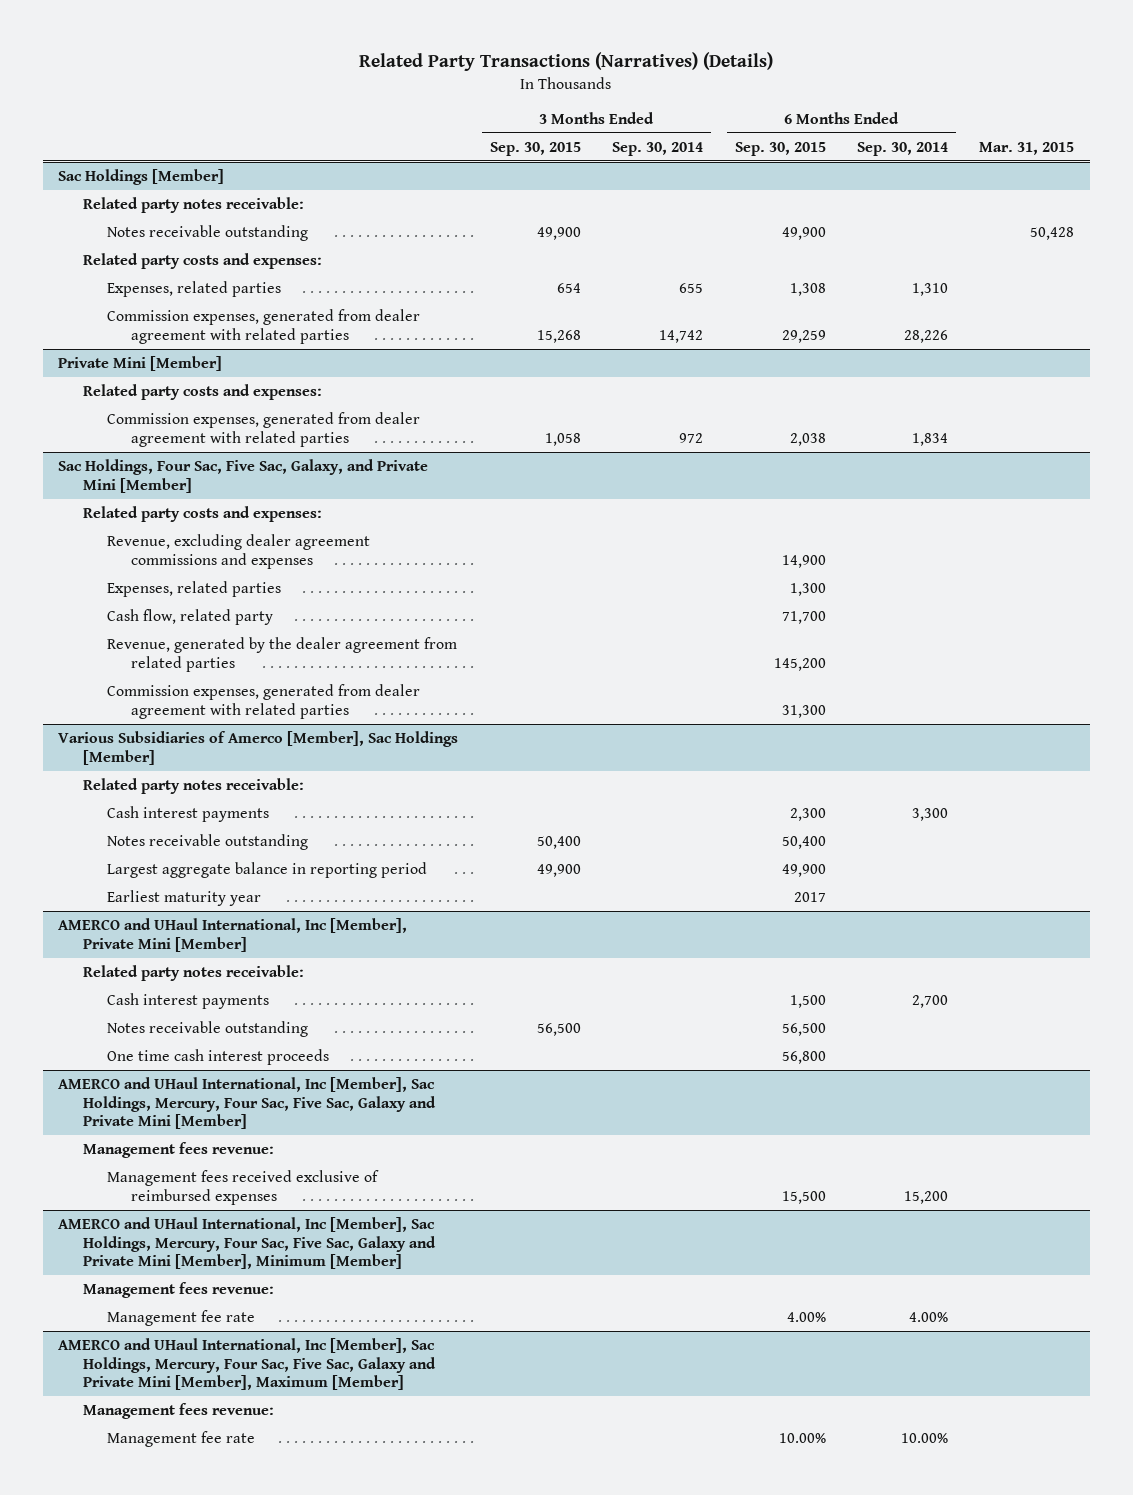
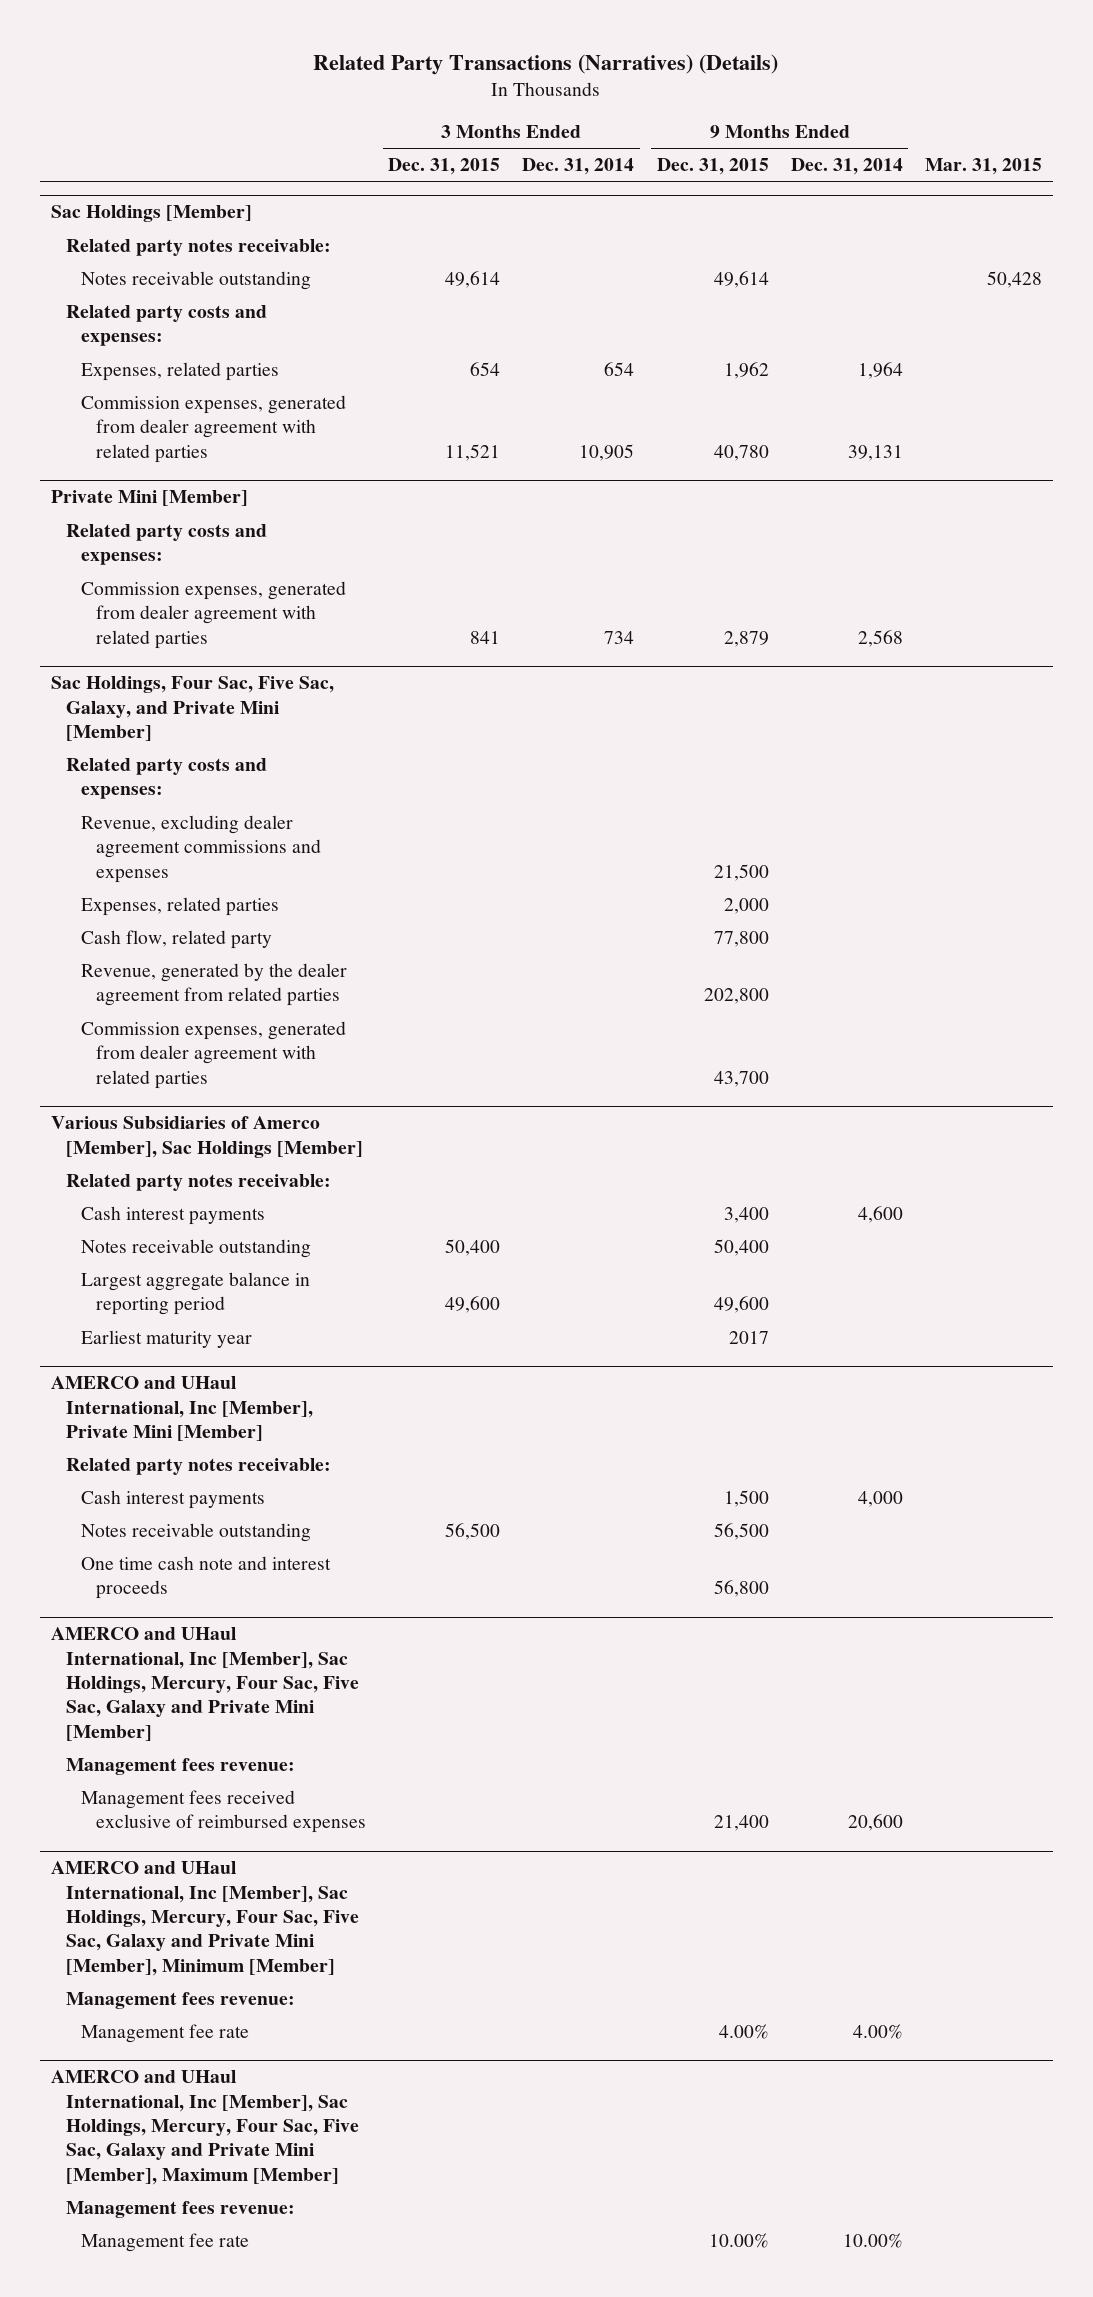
- | 3 Months Ended Sep. 30, 2015 | 3 Months Ended Sep. 30, 2014 | 6 Months Ended Sep. 30, 2015 | 6 Months Ended Sep. 30, 2014 | Mar. 31, 2015
+ | 3 Months Ended Dec. 31, 2015 | 3 Months Ended Dec. 31, 2014 | 9 Months Ended Dec. 31, 2015 | 9 Months Ended Dec. 31, 2014 | Mar. 31, 2015
@ AMERCO and UHaul International, Inc [Member], Private Mini [Member]
- One time cash interest proceeds | | | 56,800 | |
+ One time cash note and interest proceeds | | | 56,800 | |

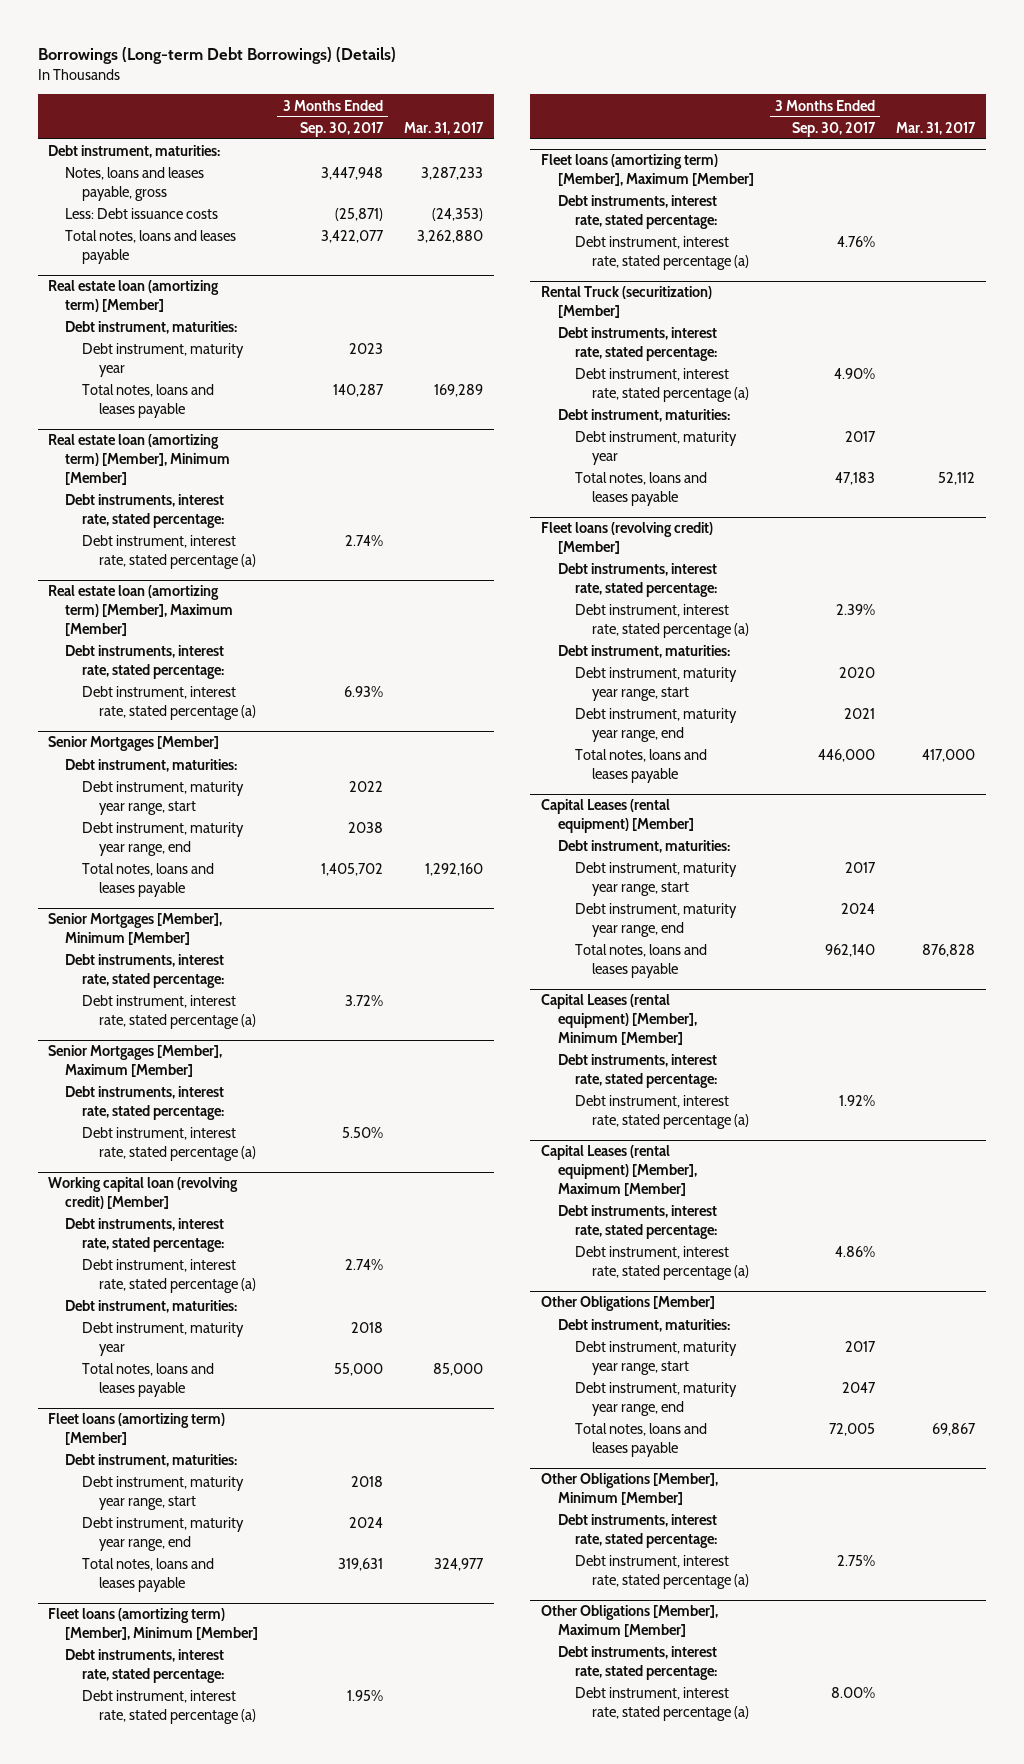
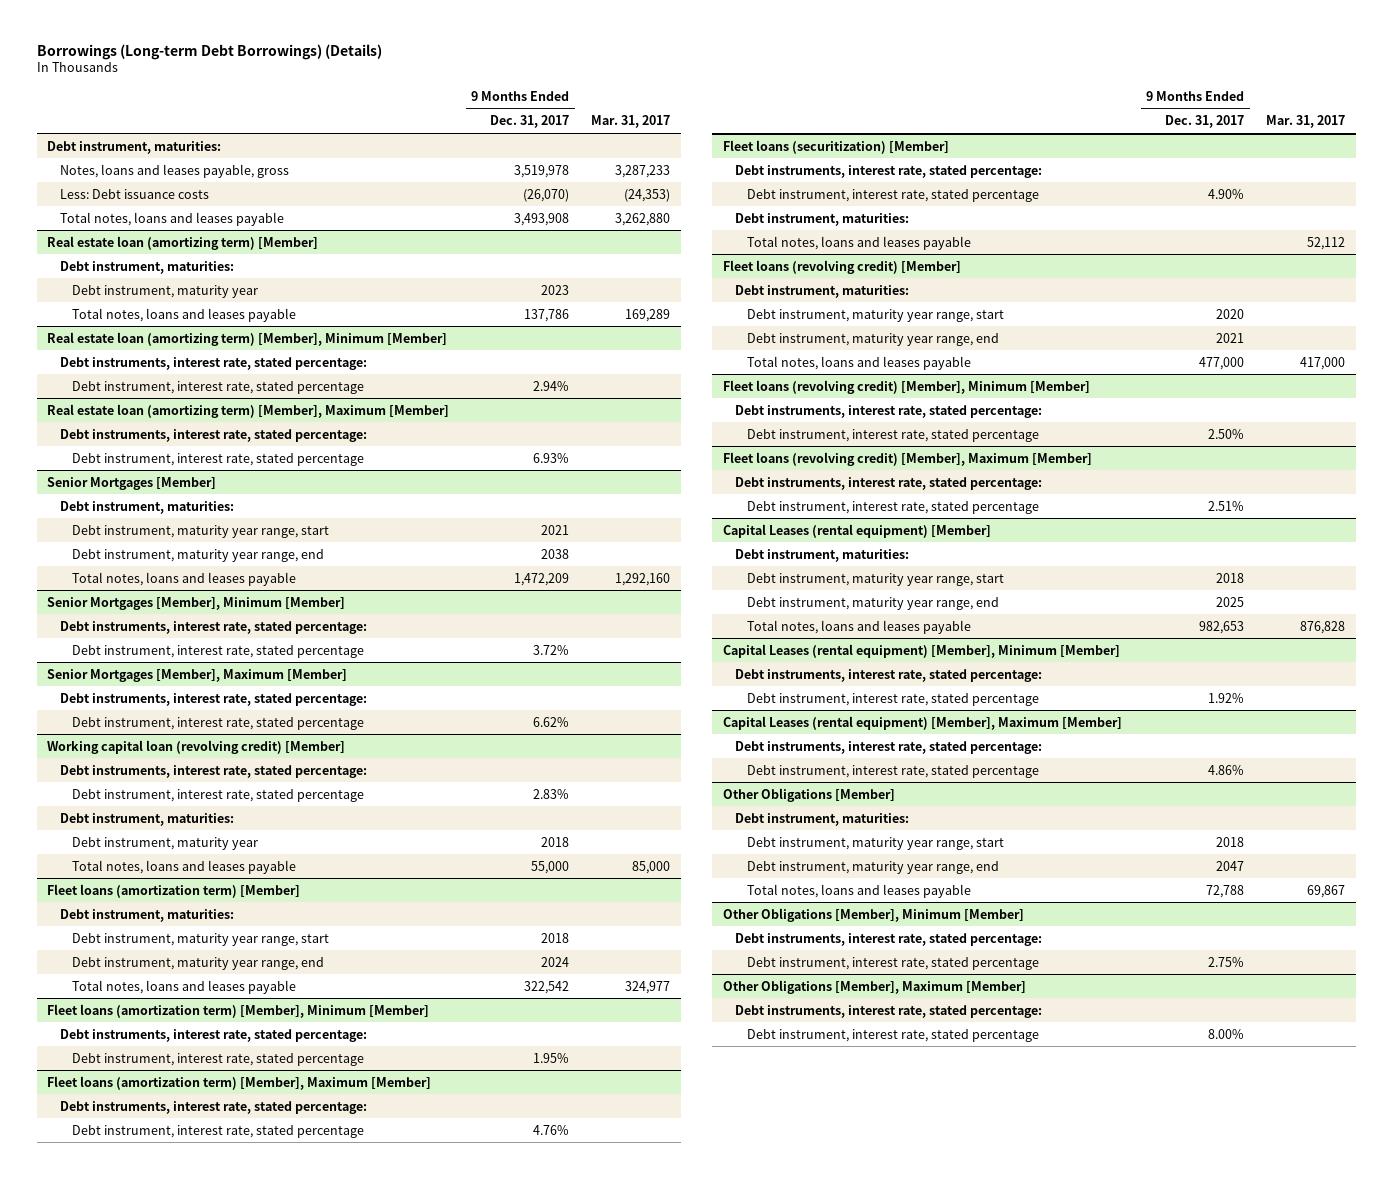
- | 3 Months Ended Sep. 30, 2017 | Mar. 31, 2017
+ | 9 Months Ended Dec. 31, 2017 | Mar. 31, 2017
@ Real estate loan (amortizing term) [Member], Minimum [Member]
- Debt instrument, interest rate, stated percentage (a) | 2.74% |
+ Debt instrument, interest rate, stated percentage | 2.94% |
@ Real estate loan (amortizing term) [Member], Maximum [Member]
- Debt instrument, interest rate, stated percentage (a) | 6.93% |
+ Debt instrument, interest rate, stated percentage | 6.93% |
@ Senior Mortgages [Member], Minimum [Member]
- Debt instrument, interest rate, stated percentage (a) | 3.72% |
+ Debt instrument, interest rate, stated percentage | 3.72% |
@ Senior Mortgages [Member], Maximum [Member]
- Debt instrument, interest rate, stated percentage (a) | 5.50% |
+ Debt instrument, interest rate, stated percentage | 6.62% |
@ Working capital loan (revolving credit) [Member]
- Debt instrument, interest rate, stated percentage (a) | 2.74% |
+ Debt instrument, interest rate, stated percentage | 2.83% |
- Fleet loans (amortizing term) [Member]
+ Fleet loans (amortization term) [Member]
- Fleet loans (amortizing term) [Member], Minimum [Member]
+ Fleet loans (amortization term) [Member], Minimum [Member]
- Debt instrument, interest rate, stated percentage (a) | 1.95% |
- Fleet loans (amortizing term) [Member], Maximum [Member]
+ Debt instrument, interest rate, stated percentage | 1.95% |
+ Fleet loans (amortization term) [Member], Maximum [Member]
- Debt instrument, interest rate, stated percentage (a) | 4.76% |
- Rental Truck (securitization) [Member]
+ Debt instrument, interest rate, stated percentage | 4.76% |
+ Fleet loans (securitization) [Member]
- Debt instrument, interest rate, stated percentage (a) | 4.90% |
+ Debt instrument, interest rate, stated percentage | 4.90% |
- Debt instrument, maturity year | 2017 |
@ Fleet loans (revolving credit) [Member]
- Debt instruments, interest rate, stated percentage:
- Debt instrument, interest rate, stated percentage (a) | 2.39% |
+ Fleet loans (revolving credit) [Member], Minimum [Member]
+ Debt instruments, interest rate, stated percentage:
+ Debt instrument, interest rate, stated percentage | 2.50% |
+ Fleet loans (revolving credit) [Member], Maximum [Member]
+ Debt instruments, interest rate, stated percentage:
+ Debt instrument, interest rate, stated percentage | 2.51% |
@ Capital Leases (rental equipment) [Member], Minimum [Member]
- Debt instrument, interest rate, stated percentage (a) | 1.92% |
+ Debt instrument, interest rate, stated percentage | 1.92% |
@ Capital Leases (rental equipment) [Member], Maximum [Member]
- Debt instrument, interest rate, stated percentage (a) | 4.86% |
+ Debt instrument, interest rate, stated percentage | 4.86% |
@ Other Obligations [Member], Minimum [Member]
- Debt instrument, interest rate, stated percentage (a) | 2.75% |
+ Debt instrument, interest rate, stated percentage | 2.75% |
@ Other Obligations [Member], Maximum [Member]
- Debt instrument, interest rate, stated percentage (a) | 8.00% |
+ Debt instrument, interest rate, stated percentage | 8.00% |

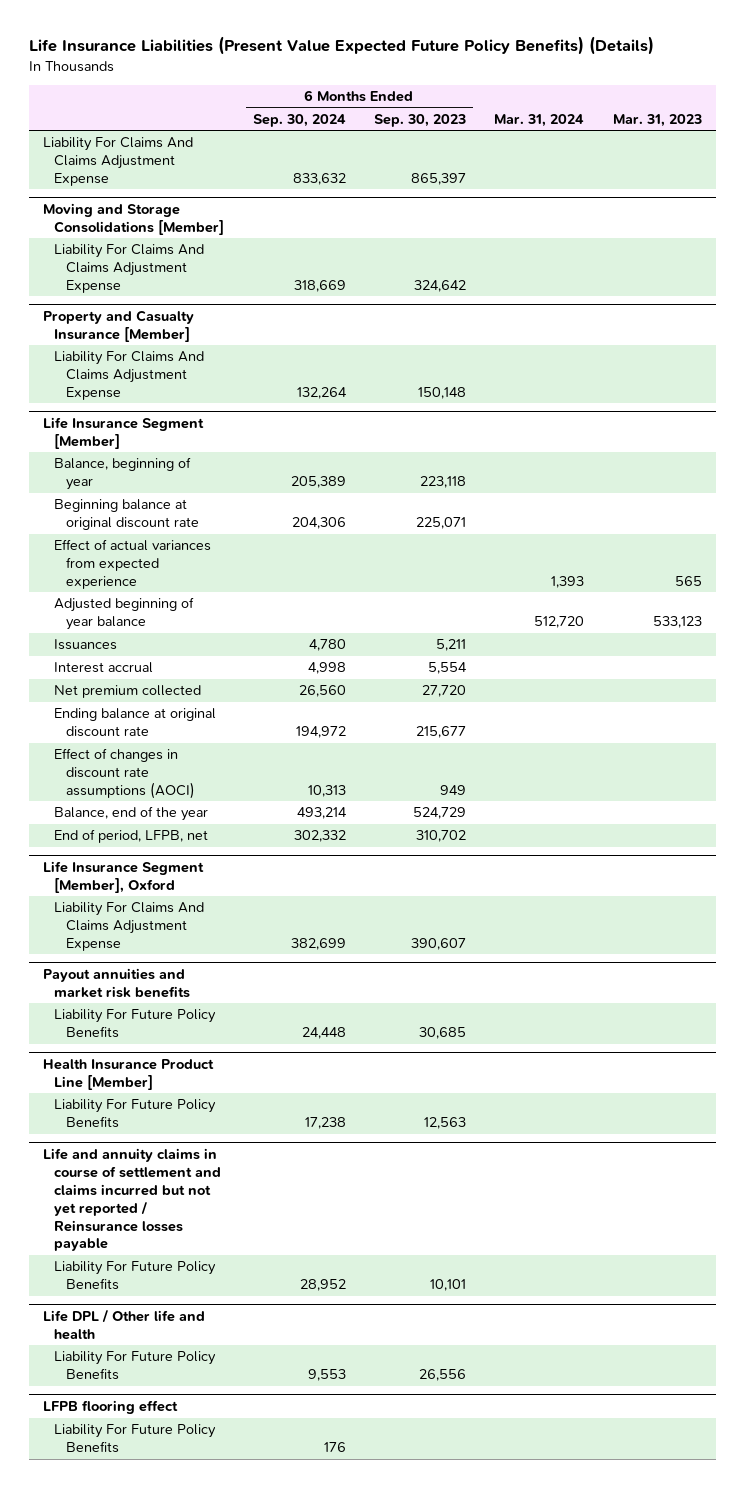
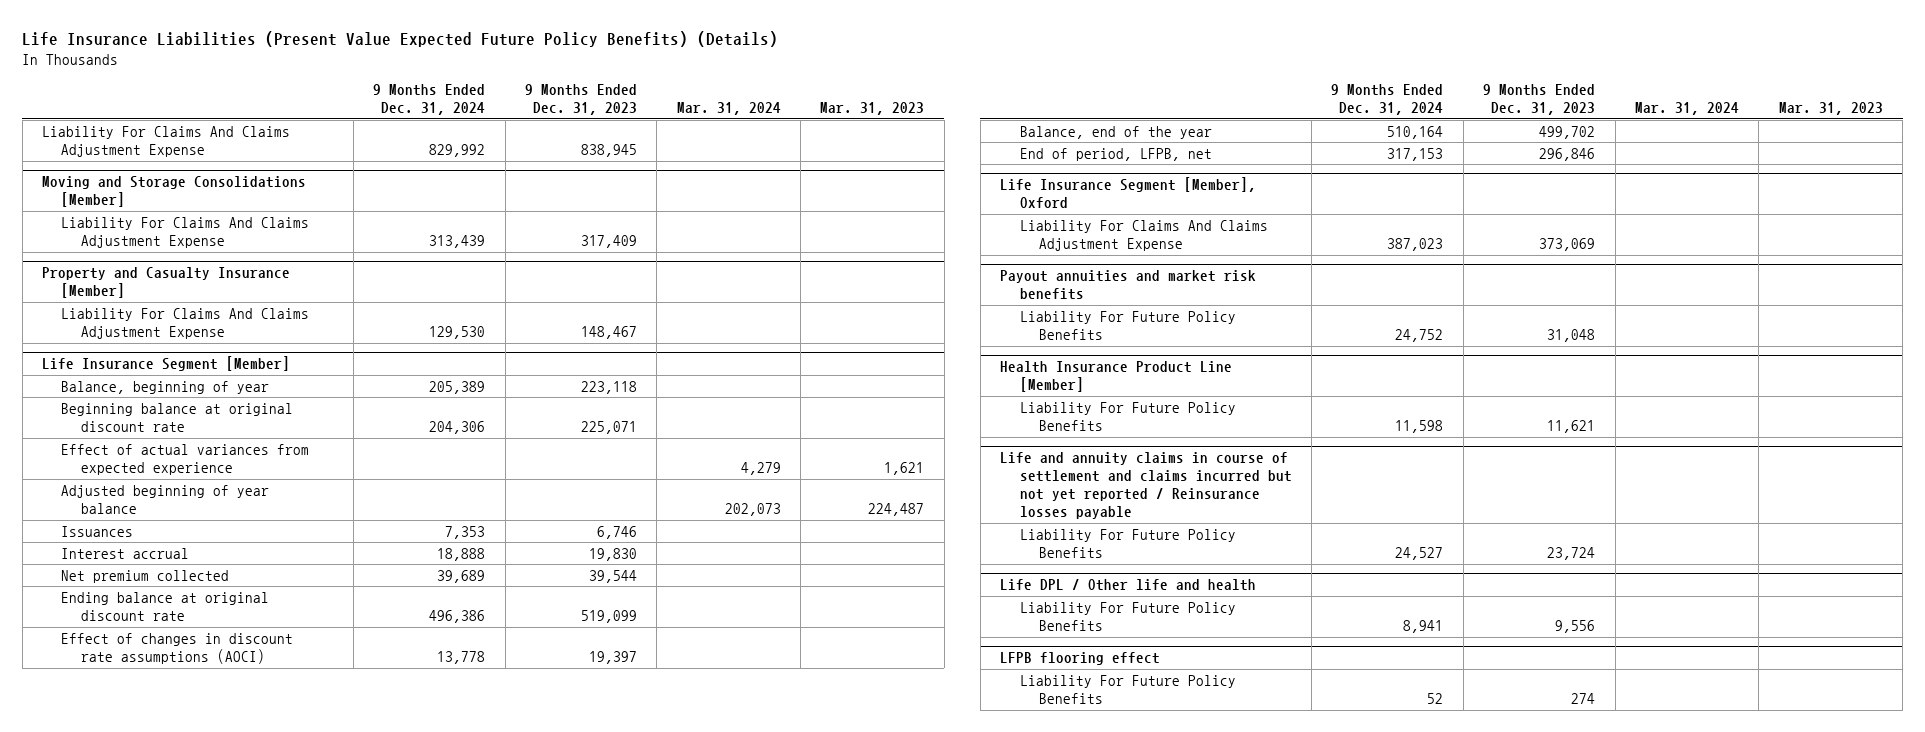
- | 6 Months Ended Sep. 30, 2024 | 6 Months Ended Sep. 30, 2023 | Mar. 31, 2024 | Mar. 31, 2023
+ | 9 Months Ended Dec. 31, 2024 | 9 Months Ended Dec. 31, 2023 | Mar. 31, 2024 | Mar. 31, 2023
@ Life Insurance Segment [Member]
- Effect of actual variances from expected experience | | | 1,393 | 565
- Adjusted beginning of year balance | | | 512,720 | 533,123
+ Effect of actual variances from expected experience | | | 4,279 | 1,621
+ Adjusted beginning of year balance | | | 202,073 | 224,487

